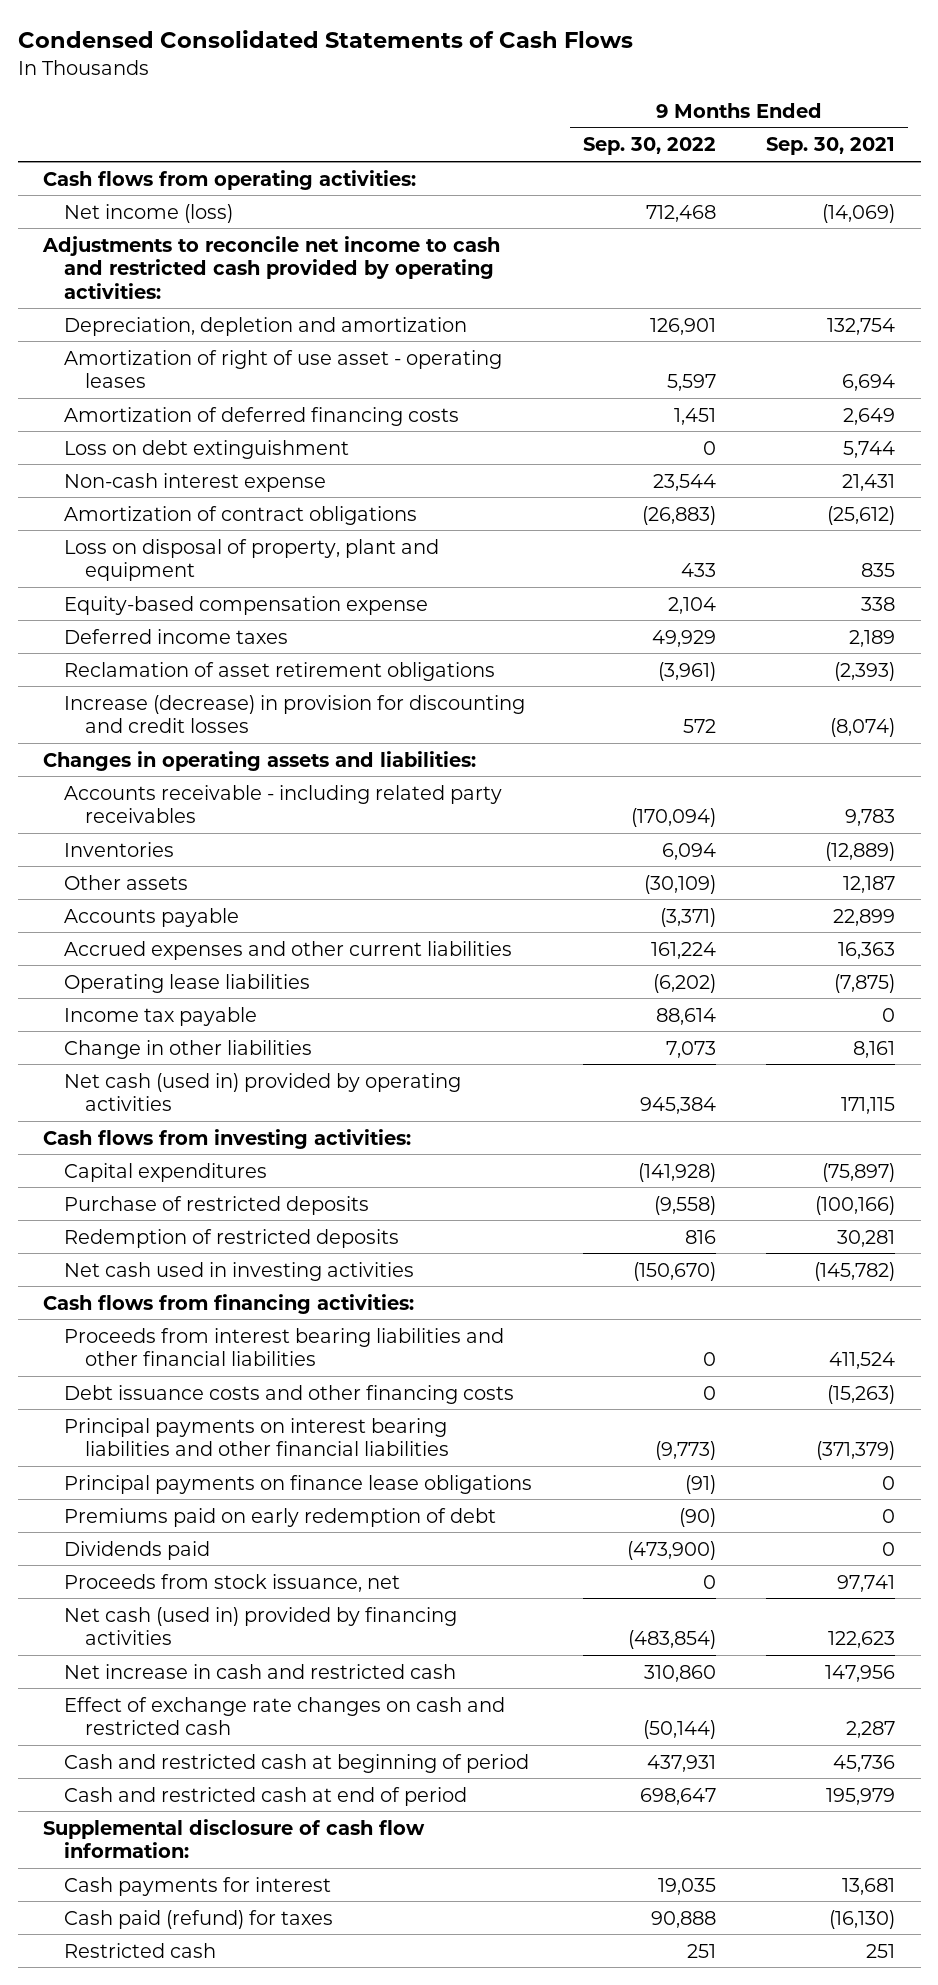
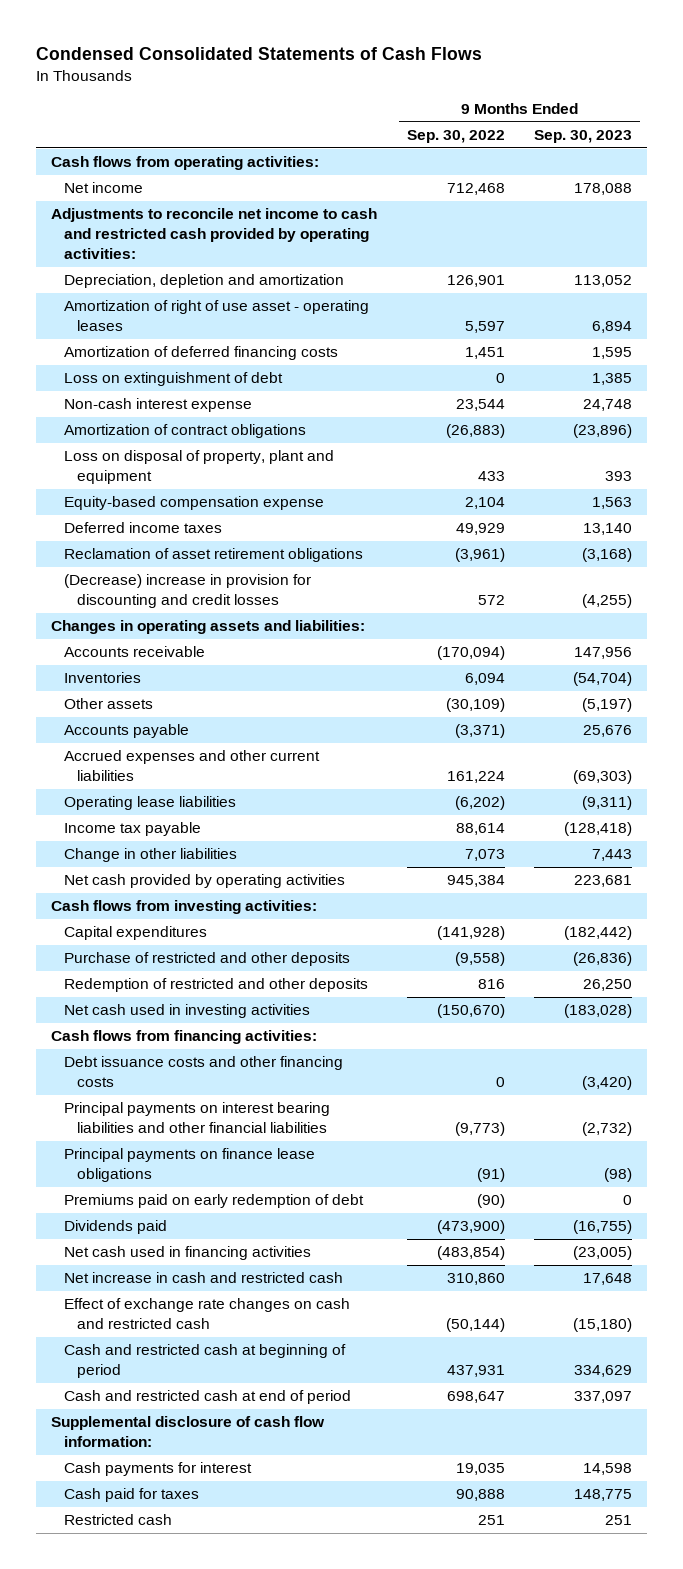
- | 9 Months Ended Sep. 30, 2022 | 9 Months Ended Sep. 30, 2021
+ | 9 Months Ended Sep. 30, 2022 | 9 Months Ended Sep. 30, 2023
- Net income (loss) | 712,468 | (14,069)
+ Net income | 712,468 | 178,088
- Loss on debt extinguishment | 0 | 5,744
+ Loss on extinguishment of debt | 0 | 1,385
- Increase (decrease) in provision for discounting and credit losses | 572 | (8,074)
+ (Decrease) increase in provision for discounting and credit losses | 572 | (4,255)
- Accounts receivable - including related party receivables | (170,094) | 9,783
+ Accounts receivable | (170,094) | 147,956
- Net cash (used in) provided by operating activities | 945,384 | 171,115
+ Net cash provided by operating activities | 945,384 | 223,681
- Purchase of restricted deposits | (9,558) | (100,166)
- Redemption of restricted deposits | 816 | 30,281
+ Purchase of restricted and other deposits | (9,558) | (26,836)
+ Redemption of restricted and other deposits | 816 | 26,250
- Proceeds from interest bearing liabilities and other financial liabilities | 0 | 411,524
- Proceeds from stock issuance, net | 0 | 97,741
- Net cash (used in) provided by financing activities | (483,854) | 122,623
+ Net cash used in financing activities | (483,854) | (23,005)
- Cash paid (refund) for taxes | 90,888 | (16,130)
+ Cash paid for taxes | 90,888 | 148,775

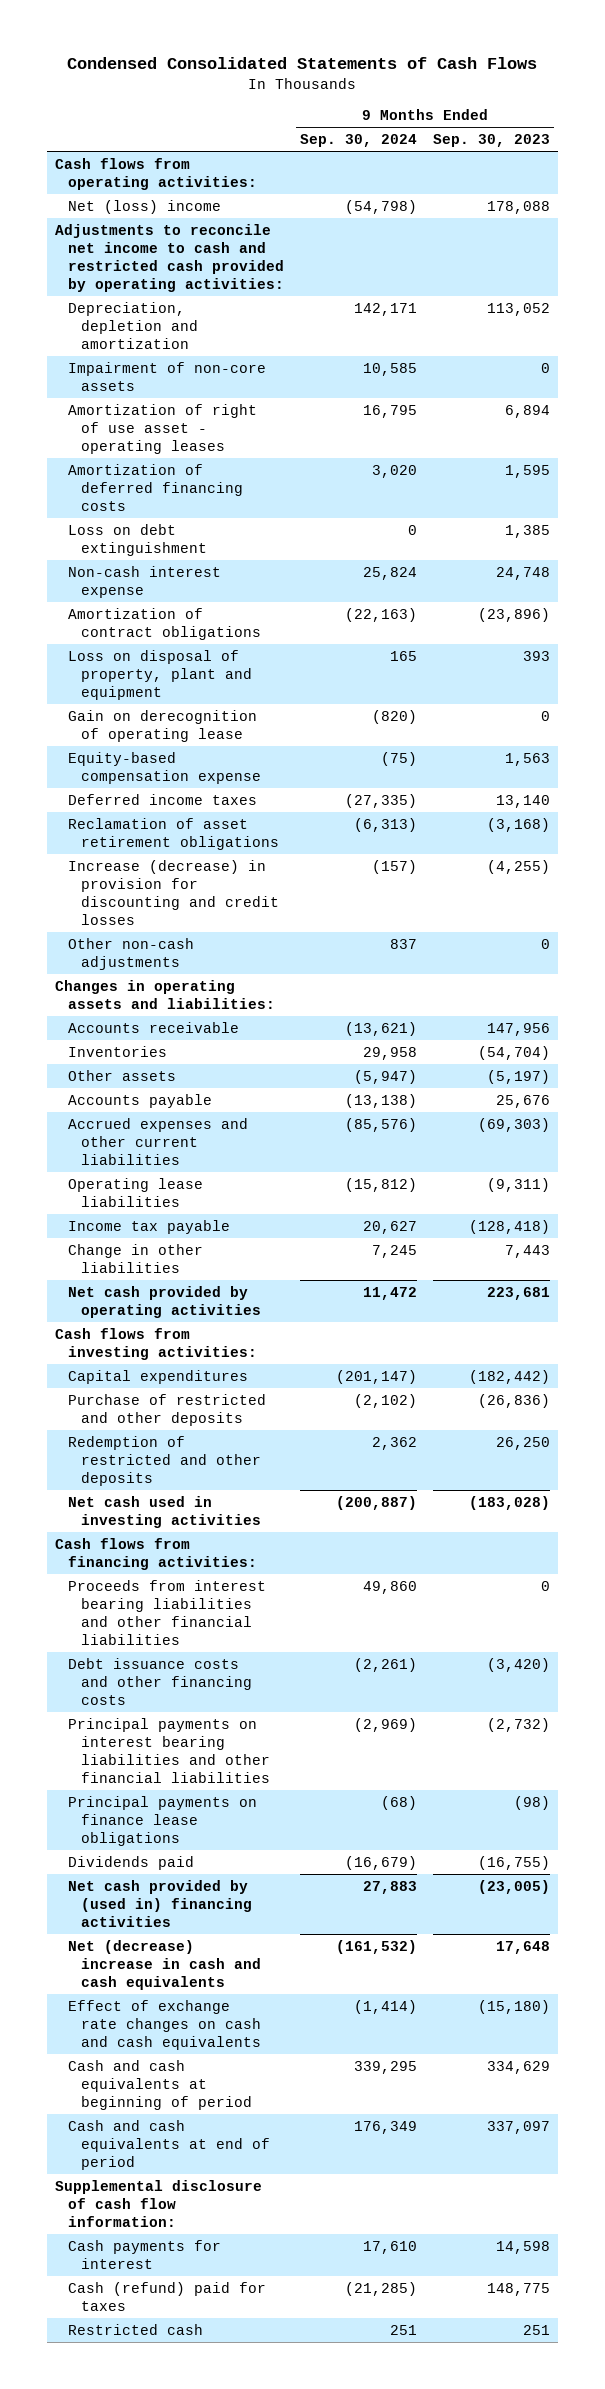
- | 9 Months Ended Sep. 30, 2022 | 9 Months Ended Sep. 30, 2023
+ | 9 Months Ended Sep. 30, 2024 | 9 Months Ended Sep. 30, 2023
- Net income | 712,468 | 178,088
+ Net (loss) income | (54,798) | 178,088
+ Impairment of non-core assets | 10,585 | 0
- Loss on extinguishment of debt | 0 | 1,385
+ Loss on debt extinguishment | 0 | 1,385
+ Gain on derecognition of operating lease | (820) | 0
- (Decrease) increase in provision for discounting and credit losses | 572 | (4,255)
+ Increase (decrease) in provision for discounting and credit losses | (157) | (4,255)
+ Other non-cash adjustments | 837 | 0
+ Proceeds from interest bearing liabilities and other financial liabilities | 49,860 | 0
- Premiums paid on early redemption of debt | (90) | 0
- Net cash used in financing activities | (483,854) | (23,005)
- Net increase in cash and restricted cash | 310,860 | 17,648
- Effect of exchange rate changes on cash and restricted cash | (50,144) | (15,180)
- Cash and restricted cash at beginning of period | 437,931 | 334,629
- Cash and restricted cash at end of period | 698,647 | 337,097
+ Net cash provided by (used in) financing activities | 27,883 | (23,005)
+ Net (decrease) increase in cash and cash equivalents | (161,532) | 17,648
+ Effect of exchange rate changes on cash and cash equivalents | (1,414) | (15,180)
+ Cash and cash equivalents at beginning of period | 339,295 | 334,629
+ Cash and cash equivalents at end of period | 176,349 | 337,097
- Cash paid for taxes | 90,888 | 148,775
+ Cash (refund) paid for taxes | (21,285) | 148,775

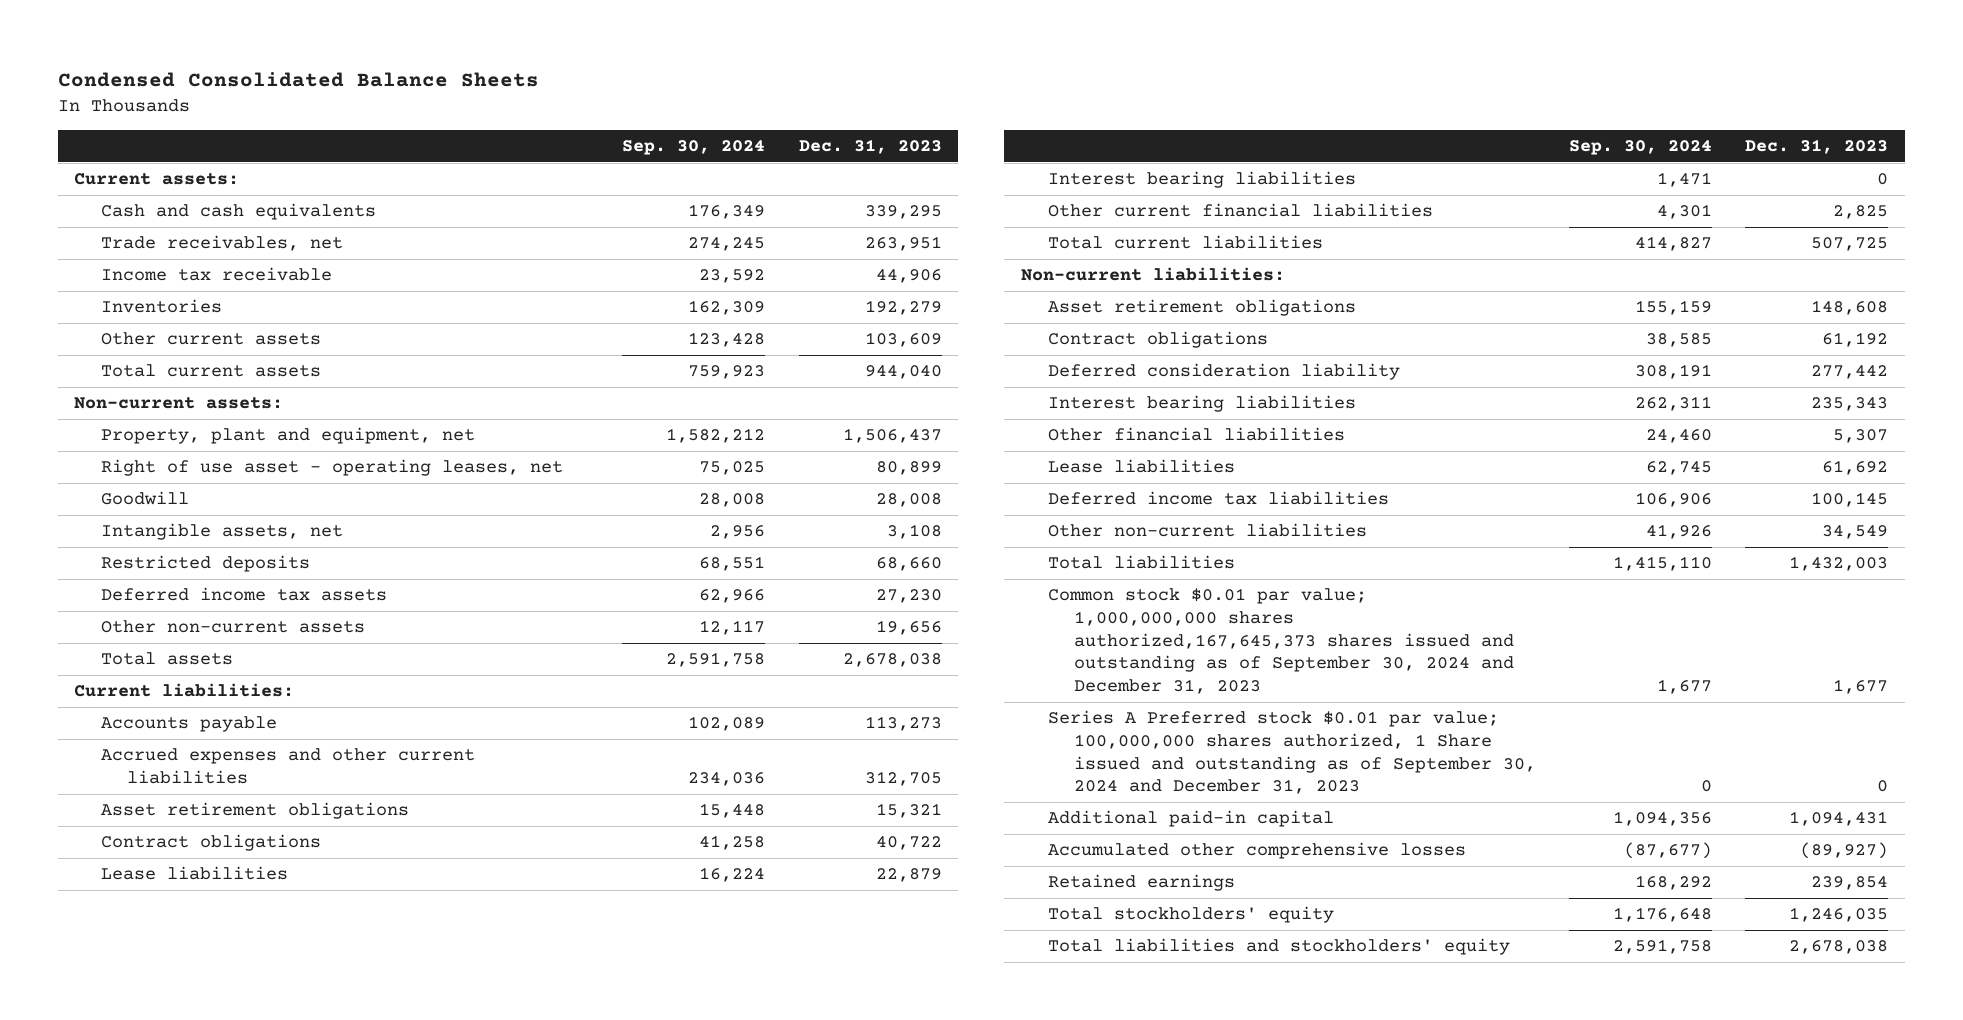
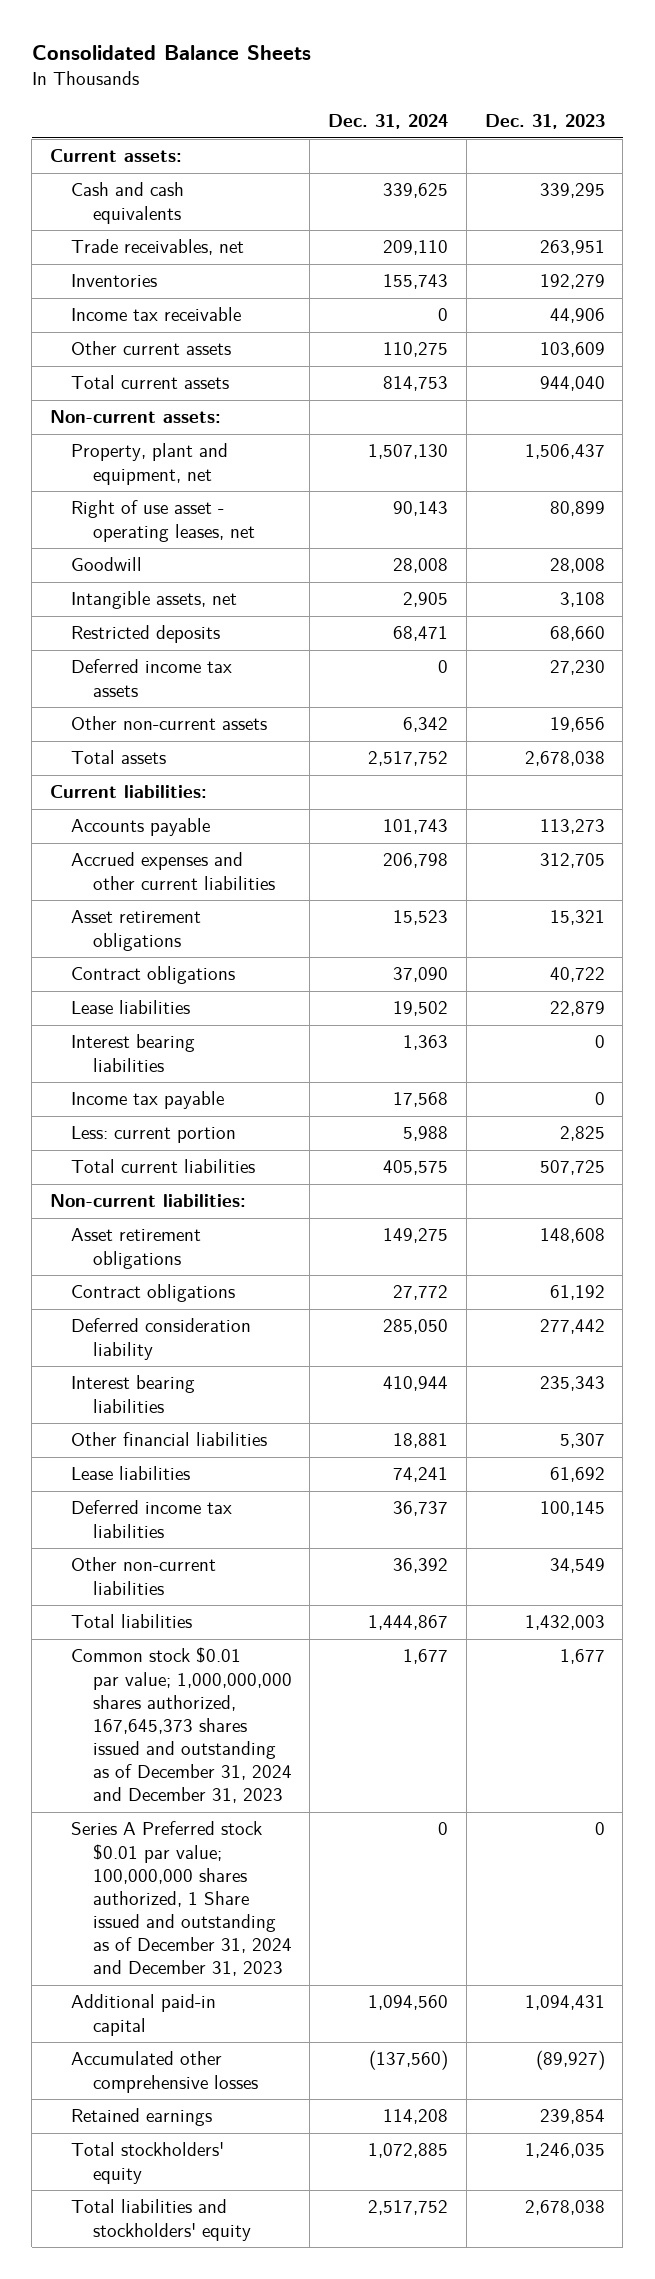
- Condensed Consolidated Balance Sheets
+ Consolidated Balance Sheets
- | Sep. 30, 2024 | Dec. 31, 2023
+ | Dec. 31, 2024 | Dec. 31, 2023
moved down: Income tax receivable | 0 | 44,906
- Other current financial liabilities | 4,301 | 2,825
+ Income tax payable | 17,568 | 0
+ Less: current portion | 5,988 | 2,825
- Common stock $0.01 par value; 1,000,000,000 shares authorized,167,645,373 shares issued and outstanding as of September 30, 2024 and December 31, 2023 | 1,677 | 1,677
- Series A Preferred stock $0.01 par value; 100,000,000 shares authorized, 1 Share issued and outstanding as of September 30, 2024 and December 31, 2023 | 0 | 0
+ Common stock $0.01 par value; 1,000,000,000 shares authorized, 167,645,373 shares issued and outstanding as of December 31, 2024 and December 31, 2023 | 1,677 | 1,677
+ Series A Preferred stock $0.01 par value; 100,000,000 shares authorized, 1 Share issued and outstanding as of December 31, 2024 and December 31, 2023 | 0 | 0

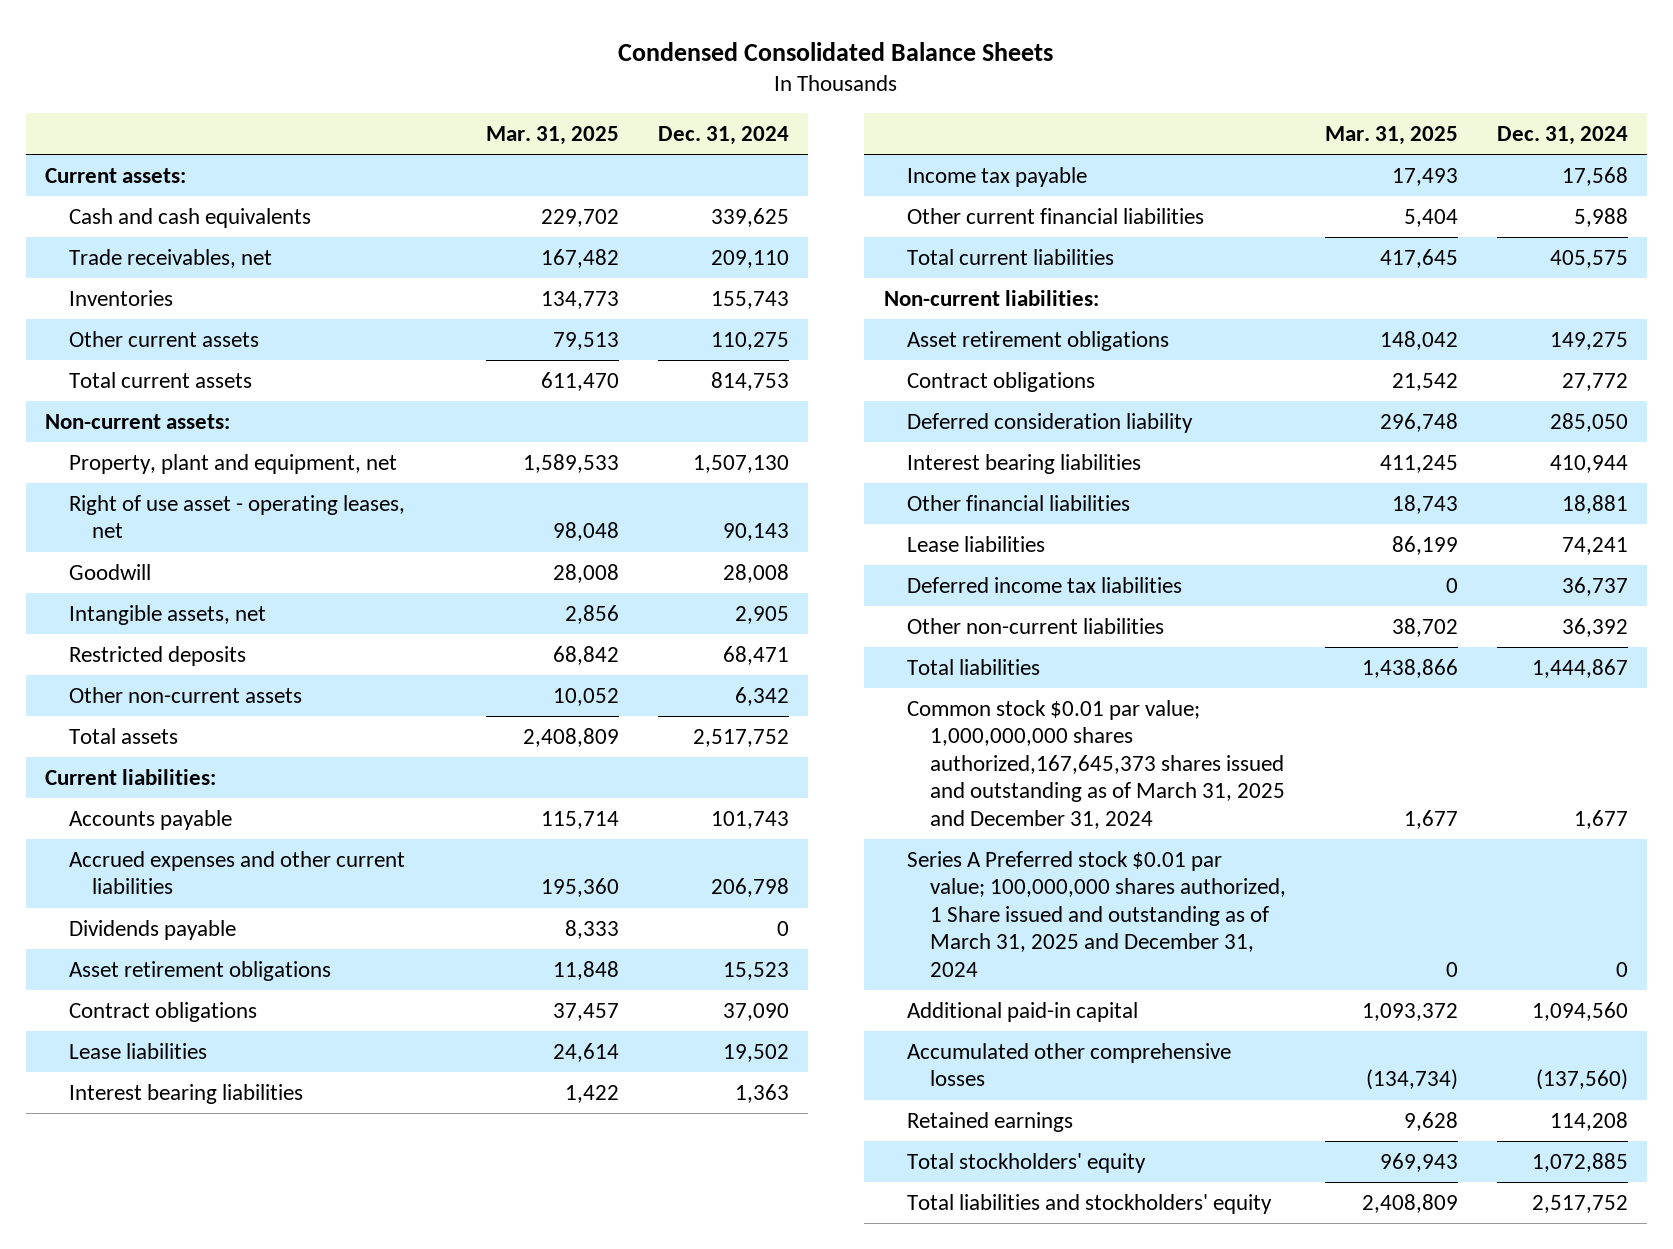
- Consolidated Balance Sheets
+ Condensed Consolidated Balance Sheets
- | Dec. 31, 2024 | Dec. 31, 2023
+ | Mar. 31, 2025 | Dec. 31, 2024
- Income tax receivable | 0 | 44,906
- Deferred income tax assets | 0 | 27,230
+ Dividends payable | 8,333 | 0
- Less: current portion | 5,988 | 2,825
+ Other current financial liabilities | 5,404 | 5,988
- Common stock $0.01 par value; 1,000,000,000 shares authorized, 167,645,373 shares issued and outstanding as of December 31, 2024 and December 31, 2023 | 1,677 | 1,677
- Series A Preferred stock $0.01 par value; 100,000,000 shares authorized, 1 Share issued and outstanding as of December 31, 2024 and December 31, 2023 | 0 | 0
+ Common stock $0.01 par value; 1,000,000,000 shares authorized,167,645,373 shares issued and outstanding as of March 31, 2025 and December 31, 2024 | 1,677 | 1,677
+ Series A Preferred stock $0.01 par value; 100,000,000 shares authorized, 1 Share issued and outstanding as of March 31, 2025 and December 31, 2024 | 0 | 0

